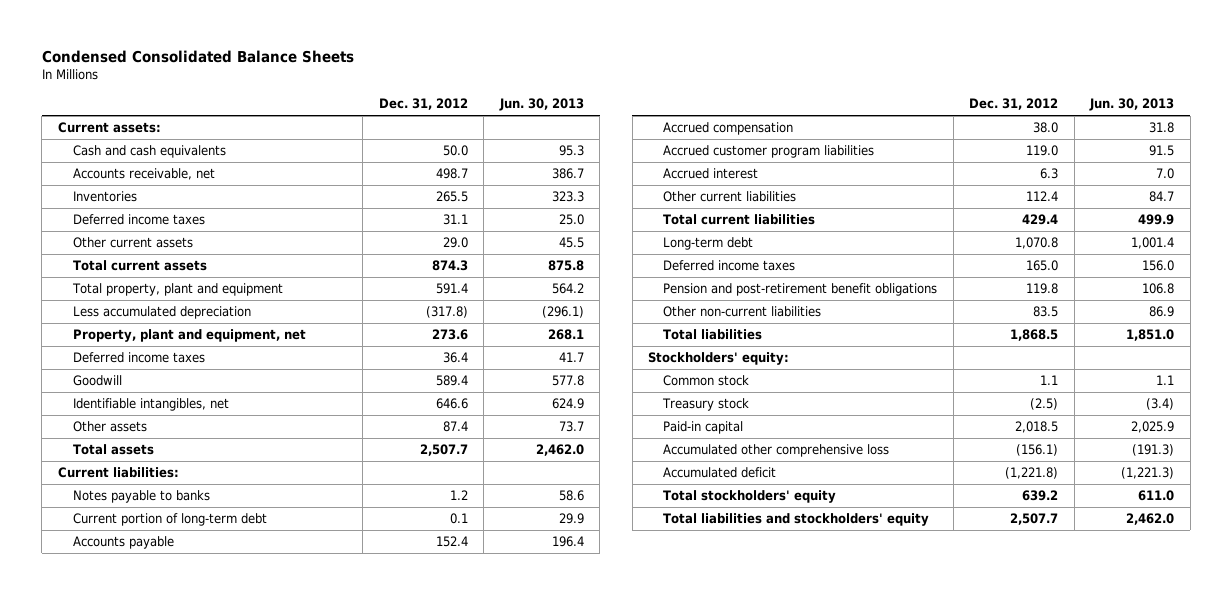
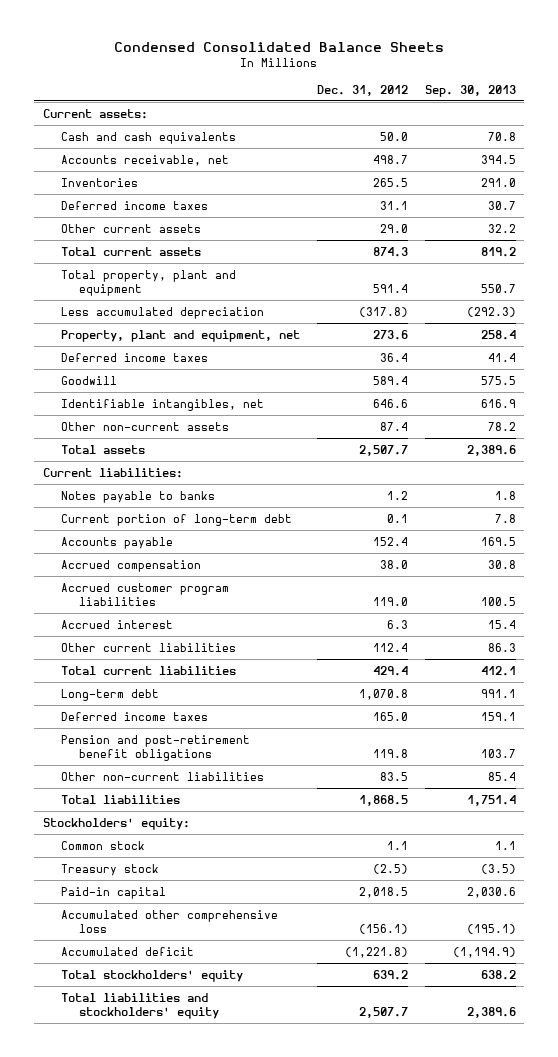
- | Dec. 31, 2012 | Jun. 30, 2013
+ | Dec. 31, 2012 | Sep. 30, 2013
- Other assets | 87.4 | 73.7
+ Other non-current assets | 87.4 | 78.2

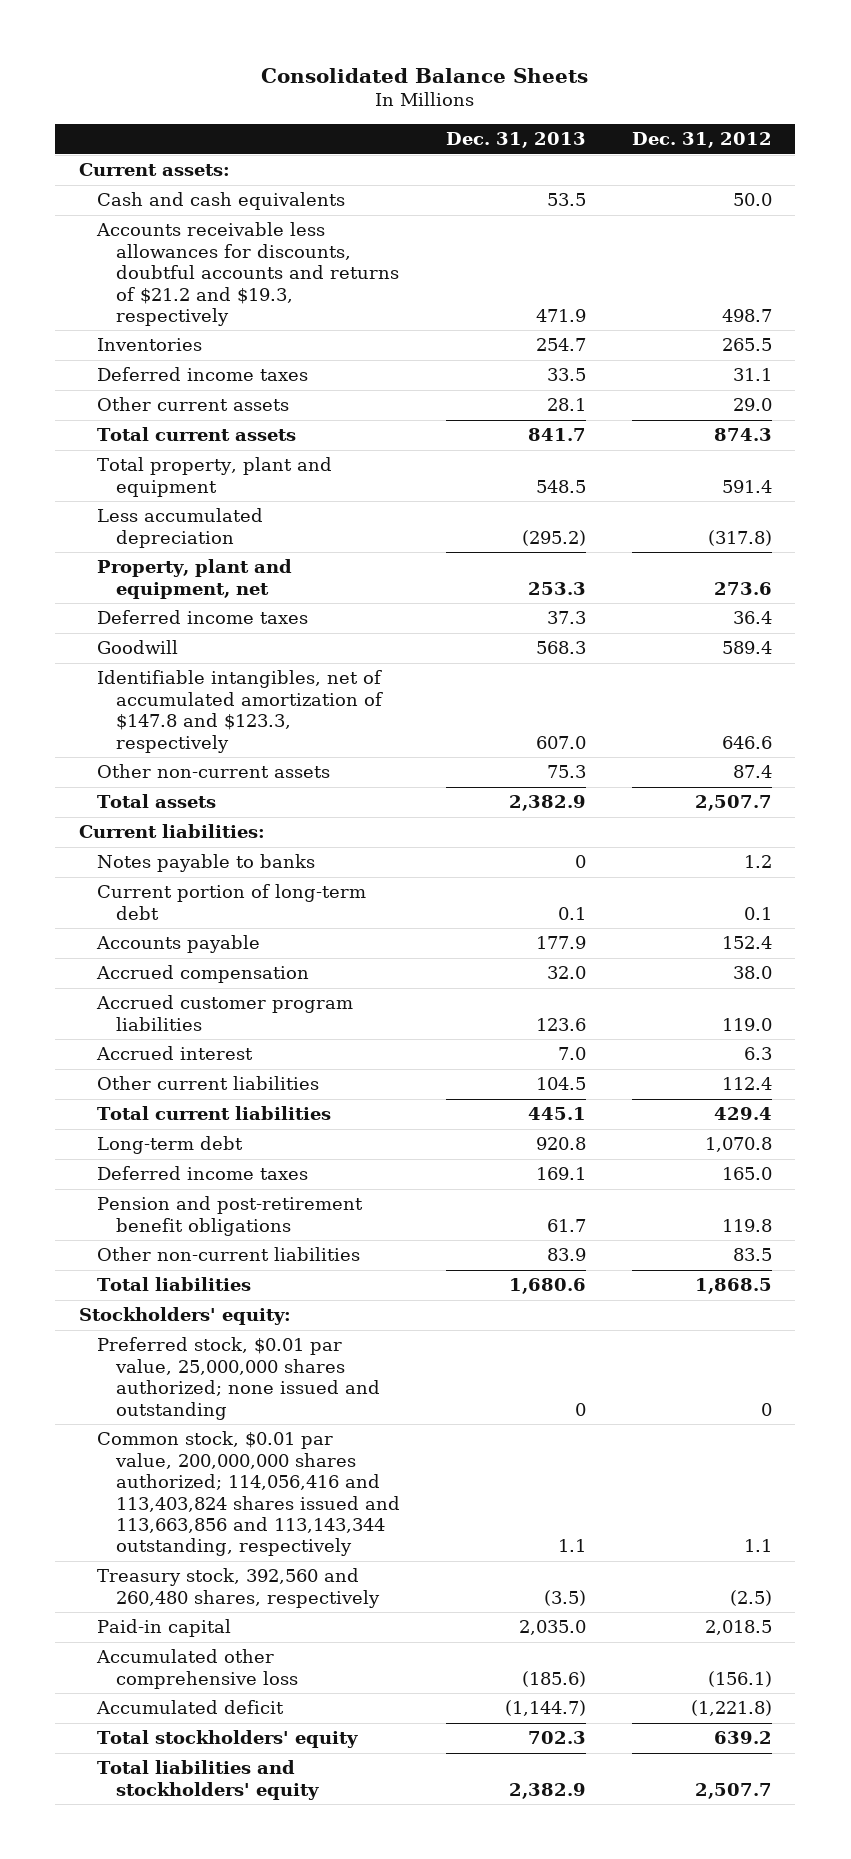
- Condensed Consolidated Balance Sheets
+ Consolidated Balance Sheets
- | Dec. 31, 2012 | Sep. 30, 2013
+ | Dec. 31, 2013 | Dec. 31, 2012
- Accounts receivable, net | 498.7 | 394.5
+ Accounts receivable less allowances for discounts, doubtful accounts and returns of $21.2 and $19.3, respectively | 471.9 | 498.7
- Identifiable intangibles, net | 646.6 | 616.9
+ Identifiable intangibles, net of accumulated amortization of $147.8 and $123.3, respectively | 607.0 | 646.6
- Common stock | 1.1 | 1.1
- Treasury stock | (2.5) | (3.5)
+ Preferred stock, $0.01 par value, 25,000,000 shares authorized; none issued and outstanding | 0 | 0
+ Common stock, $0.01 par value, 200,000,000 shares authorized; 114,056,416 and 113,403,824 shares issued and 113,663,856 and 113,143,344 outstanding, respectively | 1.1 | 1.1
+ Treasury stock, 392,560 and 260,480 shares, respectively | (3.5) | (2.5)

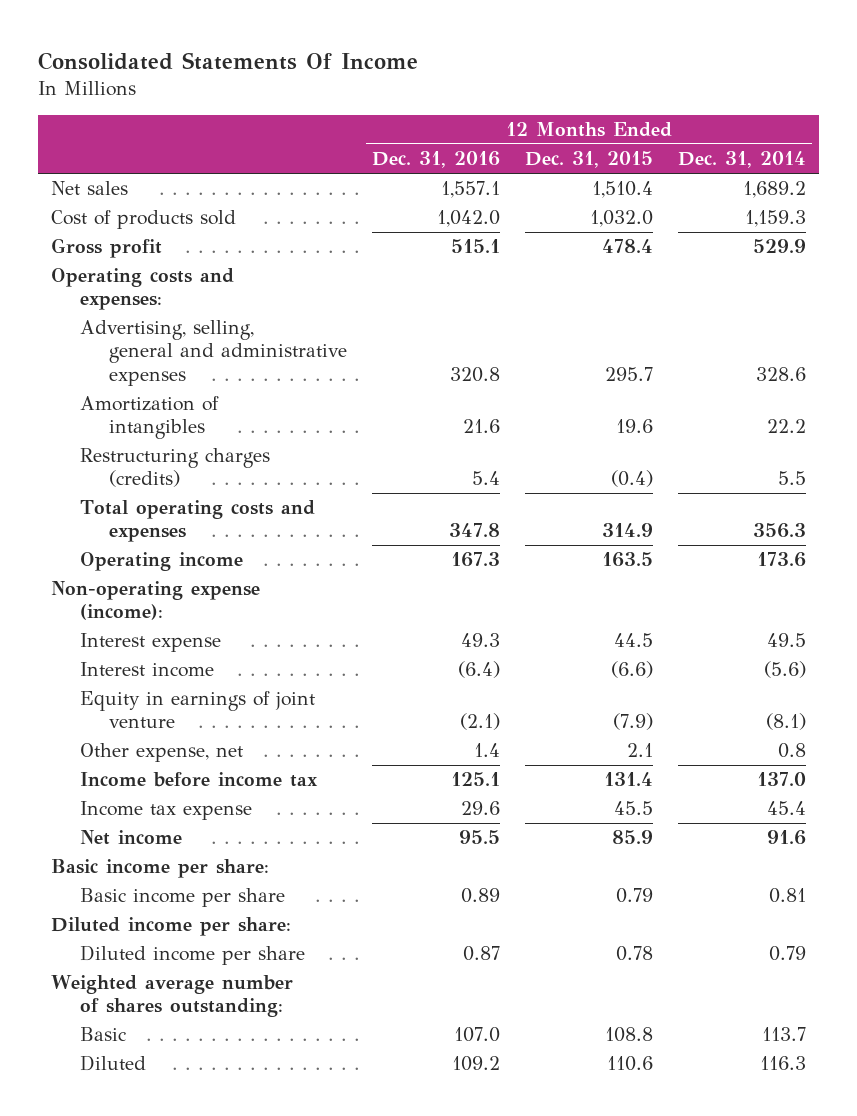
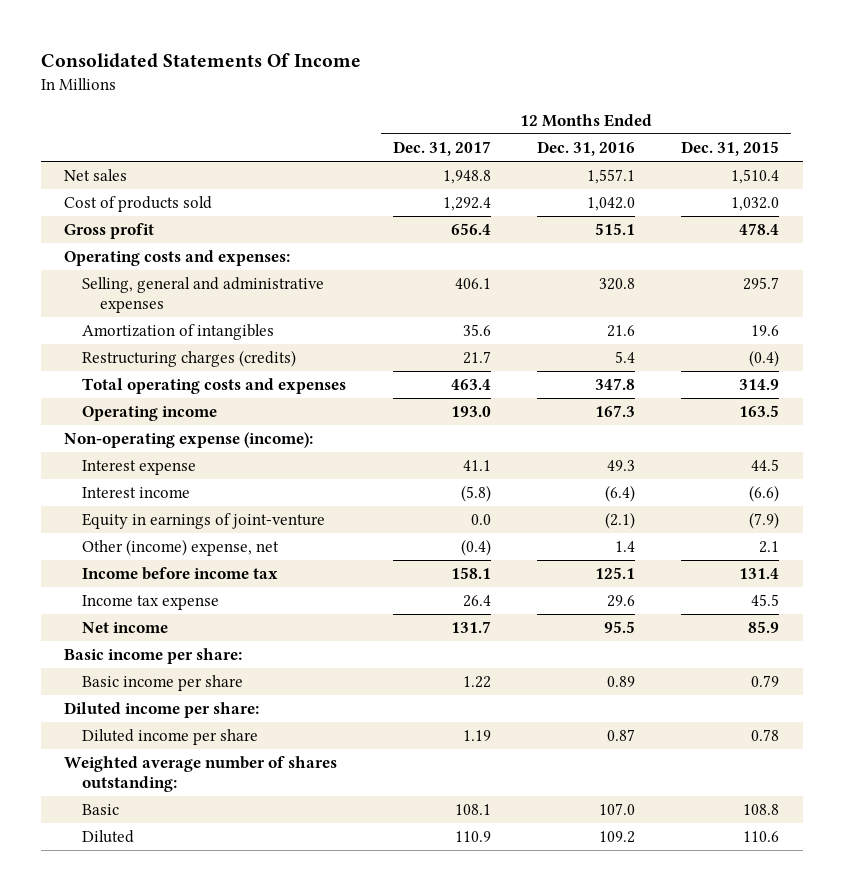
- | 12 Months Ended Dec. 31, 2016 | 12 Months Ended Dec. 31, 2015 | 12 Months Ended Dec. 31, 2014
+ | 12 Months Ended Dec. 31, 2017 | 12 Months Ended Dec. 31, 2016 | 12 Months Ended Dec. 31, 2015
- Advertising, selling, general and administrative expenses | 320.8 | 295.7 | 328.6
+ Selling, general and administrative expenses | 406.1 | 320.8 | 295.7
- Equity in earnings of joint venture | (2.1) | (7.9) | (8.1)
- Other expense, net | 1.4 | 2.1 | 0.8
+ Equity in earnings of joint-venture | 0.0 | (2.1) | (7.9)
+ Other (income) expense, net | (0.4) | 1.4 | 2.1

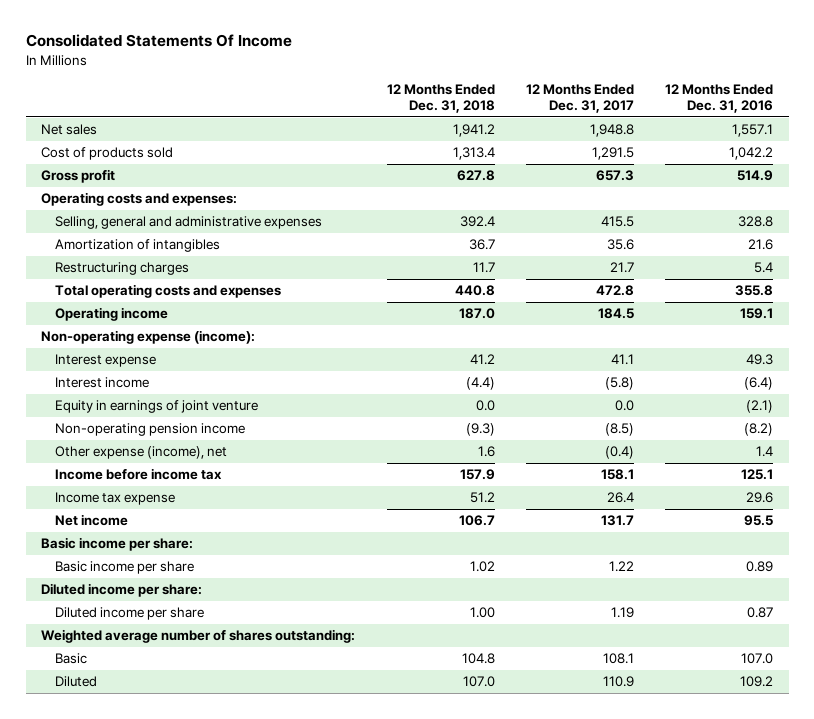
- | 12 Months Ended Dec. 31, 2017 | 12 Months Ended Dec. 31, 2016 | 12 Months Ended Dec. 31, 2015
+ | 12 Months Ended Dec. 31, 2018 | 12 Months Ended Dec. 31, 2017 | 12 Months Ended Dec. 31, 2016
- Cost of products sold | 1,292.4 | 1,042.0 | 1,032.0
- Gross profit | 656.4 | 515.1 | 478.4
+ Cost of products sold | 1,313.4 | 1,291.5 | 1,042.2
+ Gross profit | 627.8 | 657.3 | 514.9
- Selling, general and administrative expenses | 406.1 | 320.8 | 295.7
+ Selling, general and administrative expenses | 392.4 | 415.5 | 328.8
- Restructuring charges (credits) | 21.7 | 5.4 | (0.4)
- Total operating costs and expenses | 463.4 | 347.8 | 314.9
- Operating income | 193.0 | 167.3 | 163.5
+ Restructuring charges | 11.7 | 21.7 | 5.4
+ Total operating costs and expenses | 440.8 | 472.8 | 355.8
+ Operating income | 187.0 | 184.5 | 159.1
- Equity in earnings of joint-venture | 0.0 | (2.1) | (7.9)
- Other (income) expense, net | (0.4) | 1.4 | 2.1
+ Equity in earnings of joint venture | 0.0 | 0.0 | (2.1)
+ Non-operating pension income | (9.3) | (8.5) | (8.2)
+ Other expense (income), net | 1.6 | (0.4) | 1.4

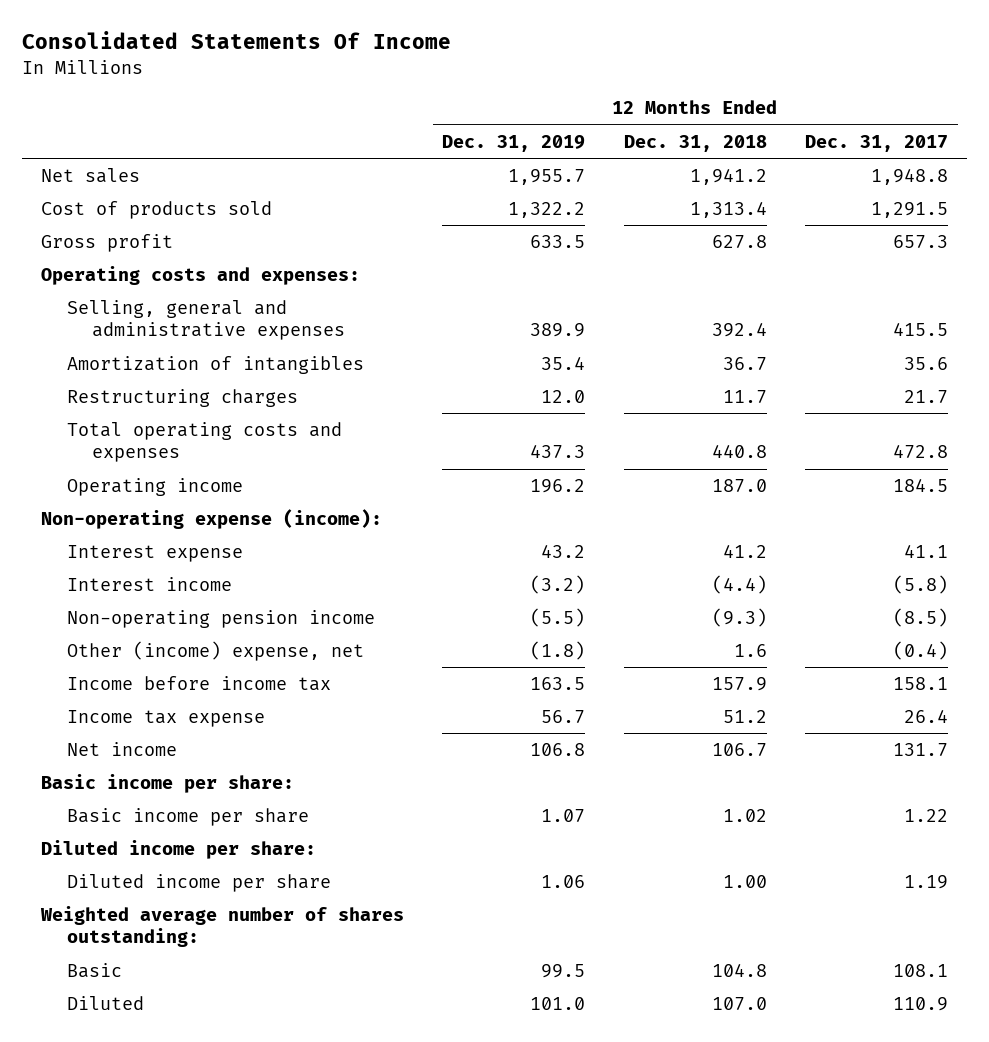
- | 12 Months Ended Dec. 31, 2018 | 12 Months Ended Dec. 31, 2017 | 12 Months Ended Dec. 31, 2016
+ | 12 Months Ended Dec. 31, 2019 | 12 Months Ended Dec. 31, 2018 | 12 Months Ended Dec. 31, 2017
- Equity in earnings of joint venture | 0.0 | 0.0 | (2.1)
- Other expense (income), net | 1.6 | (0.4) | 1.4
+ Other (income) expense, net | (1.8) | 1.6 | (0.4)

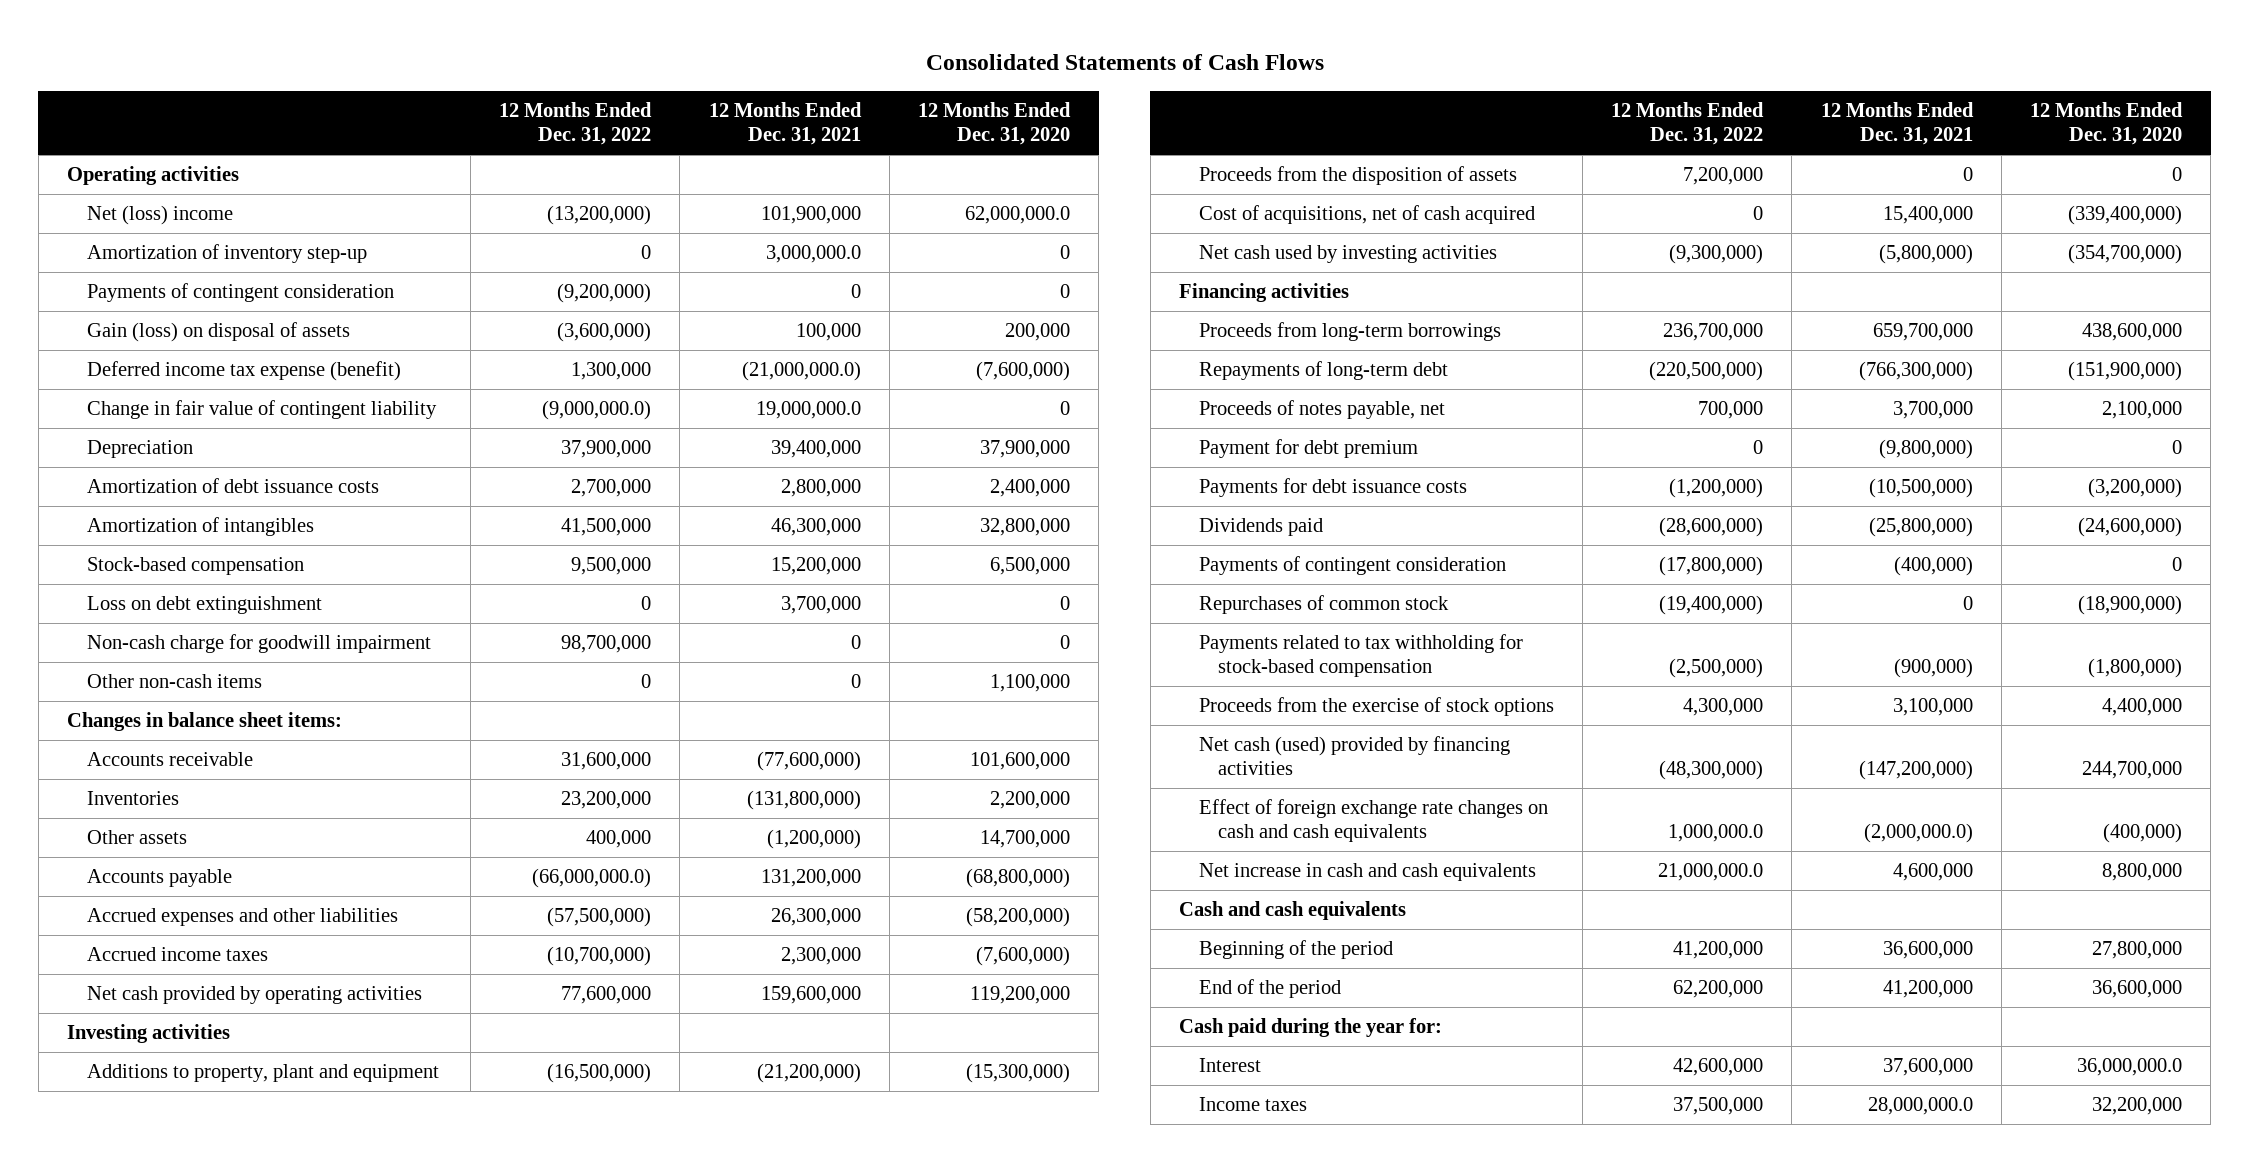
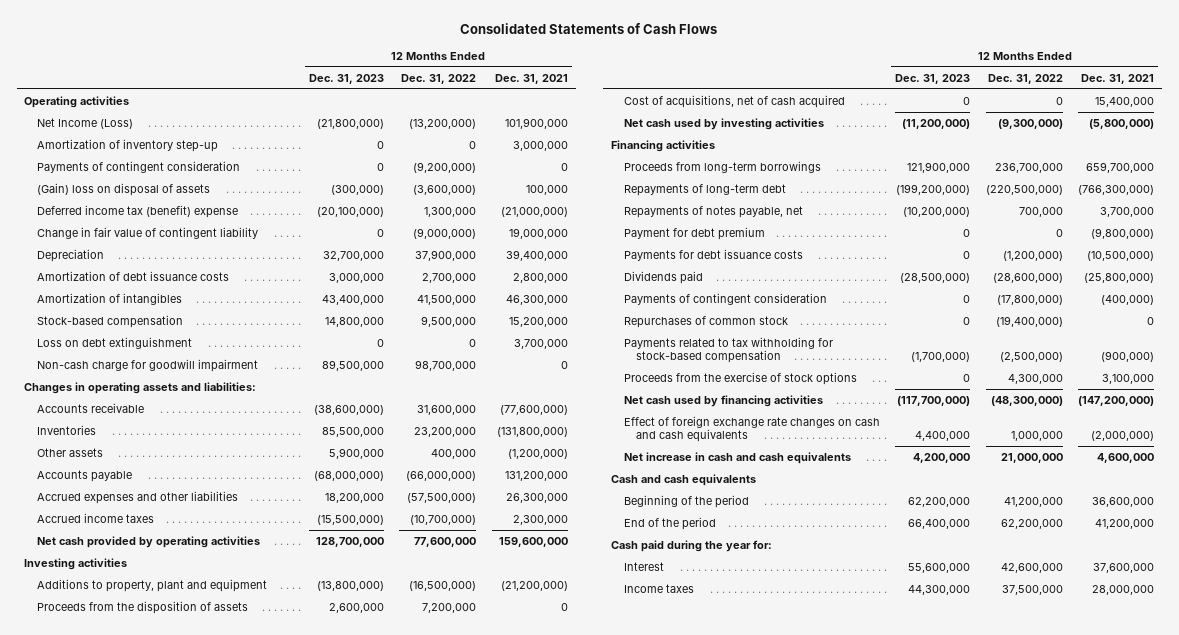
- | 12 Months Ended Dec. 31, 2022 | 12 Months Ended Dec. 31, 2021 | 12 Months Ended Dec. 31, 2020
+ | 12 Months Ended Dec. 31, 2023 | 12 Months Ended Dec. 31, 2022 | 12 Months Ended Dec. 31, 2021
- Net (loss) income | (13,200,000) | 101,900,000 | 62,000,000.0
- Amortization of inventory step-up | 0 | 3,000,000.0 | 0
+ Net Income (Loss) | (21,800,000) | (13,200,000) | 101,900,000
+ Amortization of inventory step-up | 0 | 0 | 3,000,000
- Gain (loss) on disposal of assets | (3,600,000) | 100,000 | 200,000
- Deferred income tax expense (benefit) | 1,300,000 | (21,000,000.0) | (7,600,000)
- Change in fair value of contingent liability | (9,000,000.0) | 19,000,000.0 | 0
+ (Gain) loss on disposal of assets | (300,000) | (3,600,000) | 100,000
+ Deferred income tax (benefit) expense | (20,100,000) | 1,300,000 | (21,000,000)
+ Change in fair value of contingent liability | 0 | (9,000,000) | 19,000,000
- Other non-cash items | 0 | 0 | 1,100,000
- Changes in balance sheet items:
+ Changes in operating assets and liabilities:
- Accounts payable | (66,000,000.0) | 131,200,000 | (68,800,000)
+ Accounts payable | (68,000,000) | (66,000,000) | 131,200,000
- Proceeds of notes payable, net | 700,000 | 3,700,000 | 2,100,000
+ Repayments of notes payable, net | (10,200,000) | 700,000 | 3,700,000
- Net cash (used) provided by financing activities | (48,300,000) | (147,200,000) | 244,700,000
- Effect of foreign exchange rate changes on cash and cash equivalents | 1,000,000.0 | (2,000,000.0) | (400,000)
- Net increase in cash and cash equivalents | 21,000,000.0 | 4,600,000 | 8,800,000
+ Net cash used by financing activities | (117,700,000) | (48,300,000) | (147,200,000)
+ Effect of foreign exchange rate changes on cash and cash equivalents | 4,400,000 | 1,000,000 | (2,000,000)
+ Net increase in cash and cash equivalents | 4,200,000 | 21,000,000 | 4,600,000
- Income taxes | 37,500,000 | 28,000,000.0 | 32,200,000
+ Income taxes | 44,300,000 | 37,500,000 | 28,000,000

